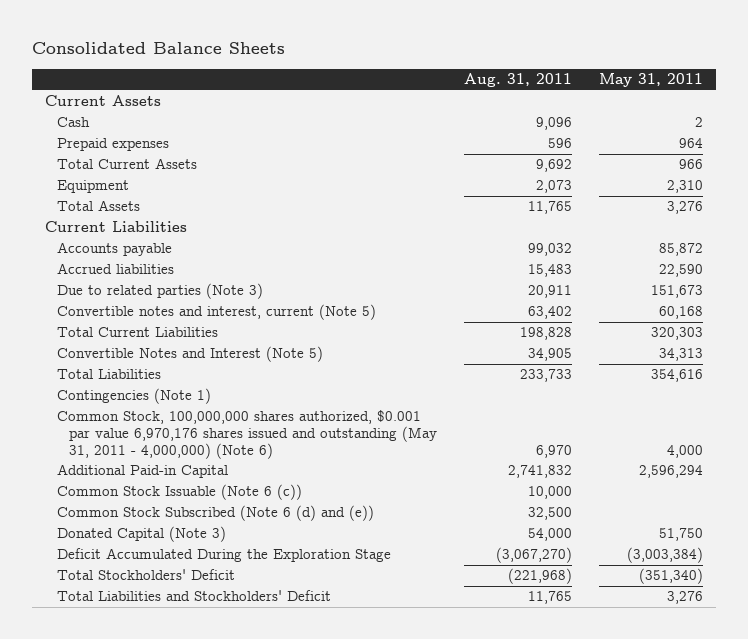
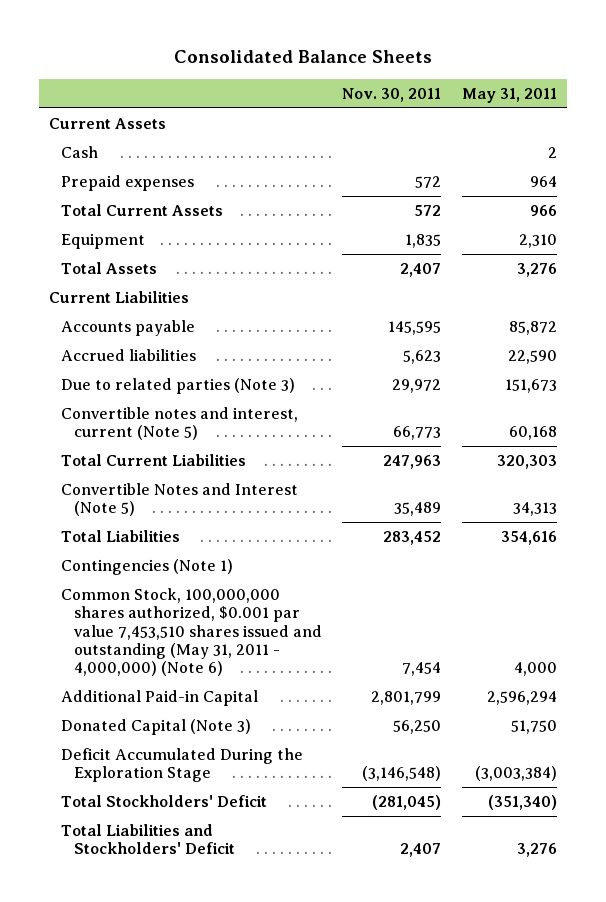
- | Aug. 31, 2011 | May 31, 2011
+ | Nov. 30, 2011 | May 31, 2011
- Common Stock, 100,000,000 shares authorized, $0.001 par value 6,970,176 shares issued and outstanding (May 31, 2011 - 4,000,000) (Note 6) | 6,970 | 4,000
+ Common Stock, 100,000,000 shares authorized, $0.001 par value 7,453,510 shares issued and outstanding (May 31, 2011 - 4,000,000) (Note 6) | 7,454 | 4,000
- Common Stock Issuable (Note 6 (c)) | 10,000 |
- Common Stock Subscribed (Note 6 (d) and (e)) | 32,500 |

